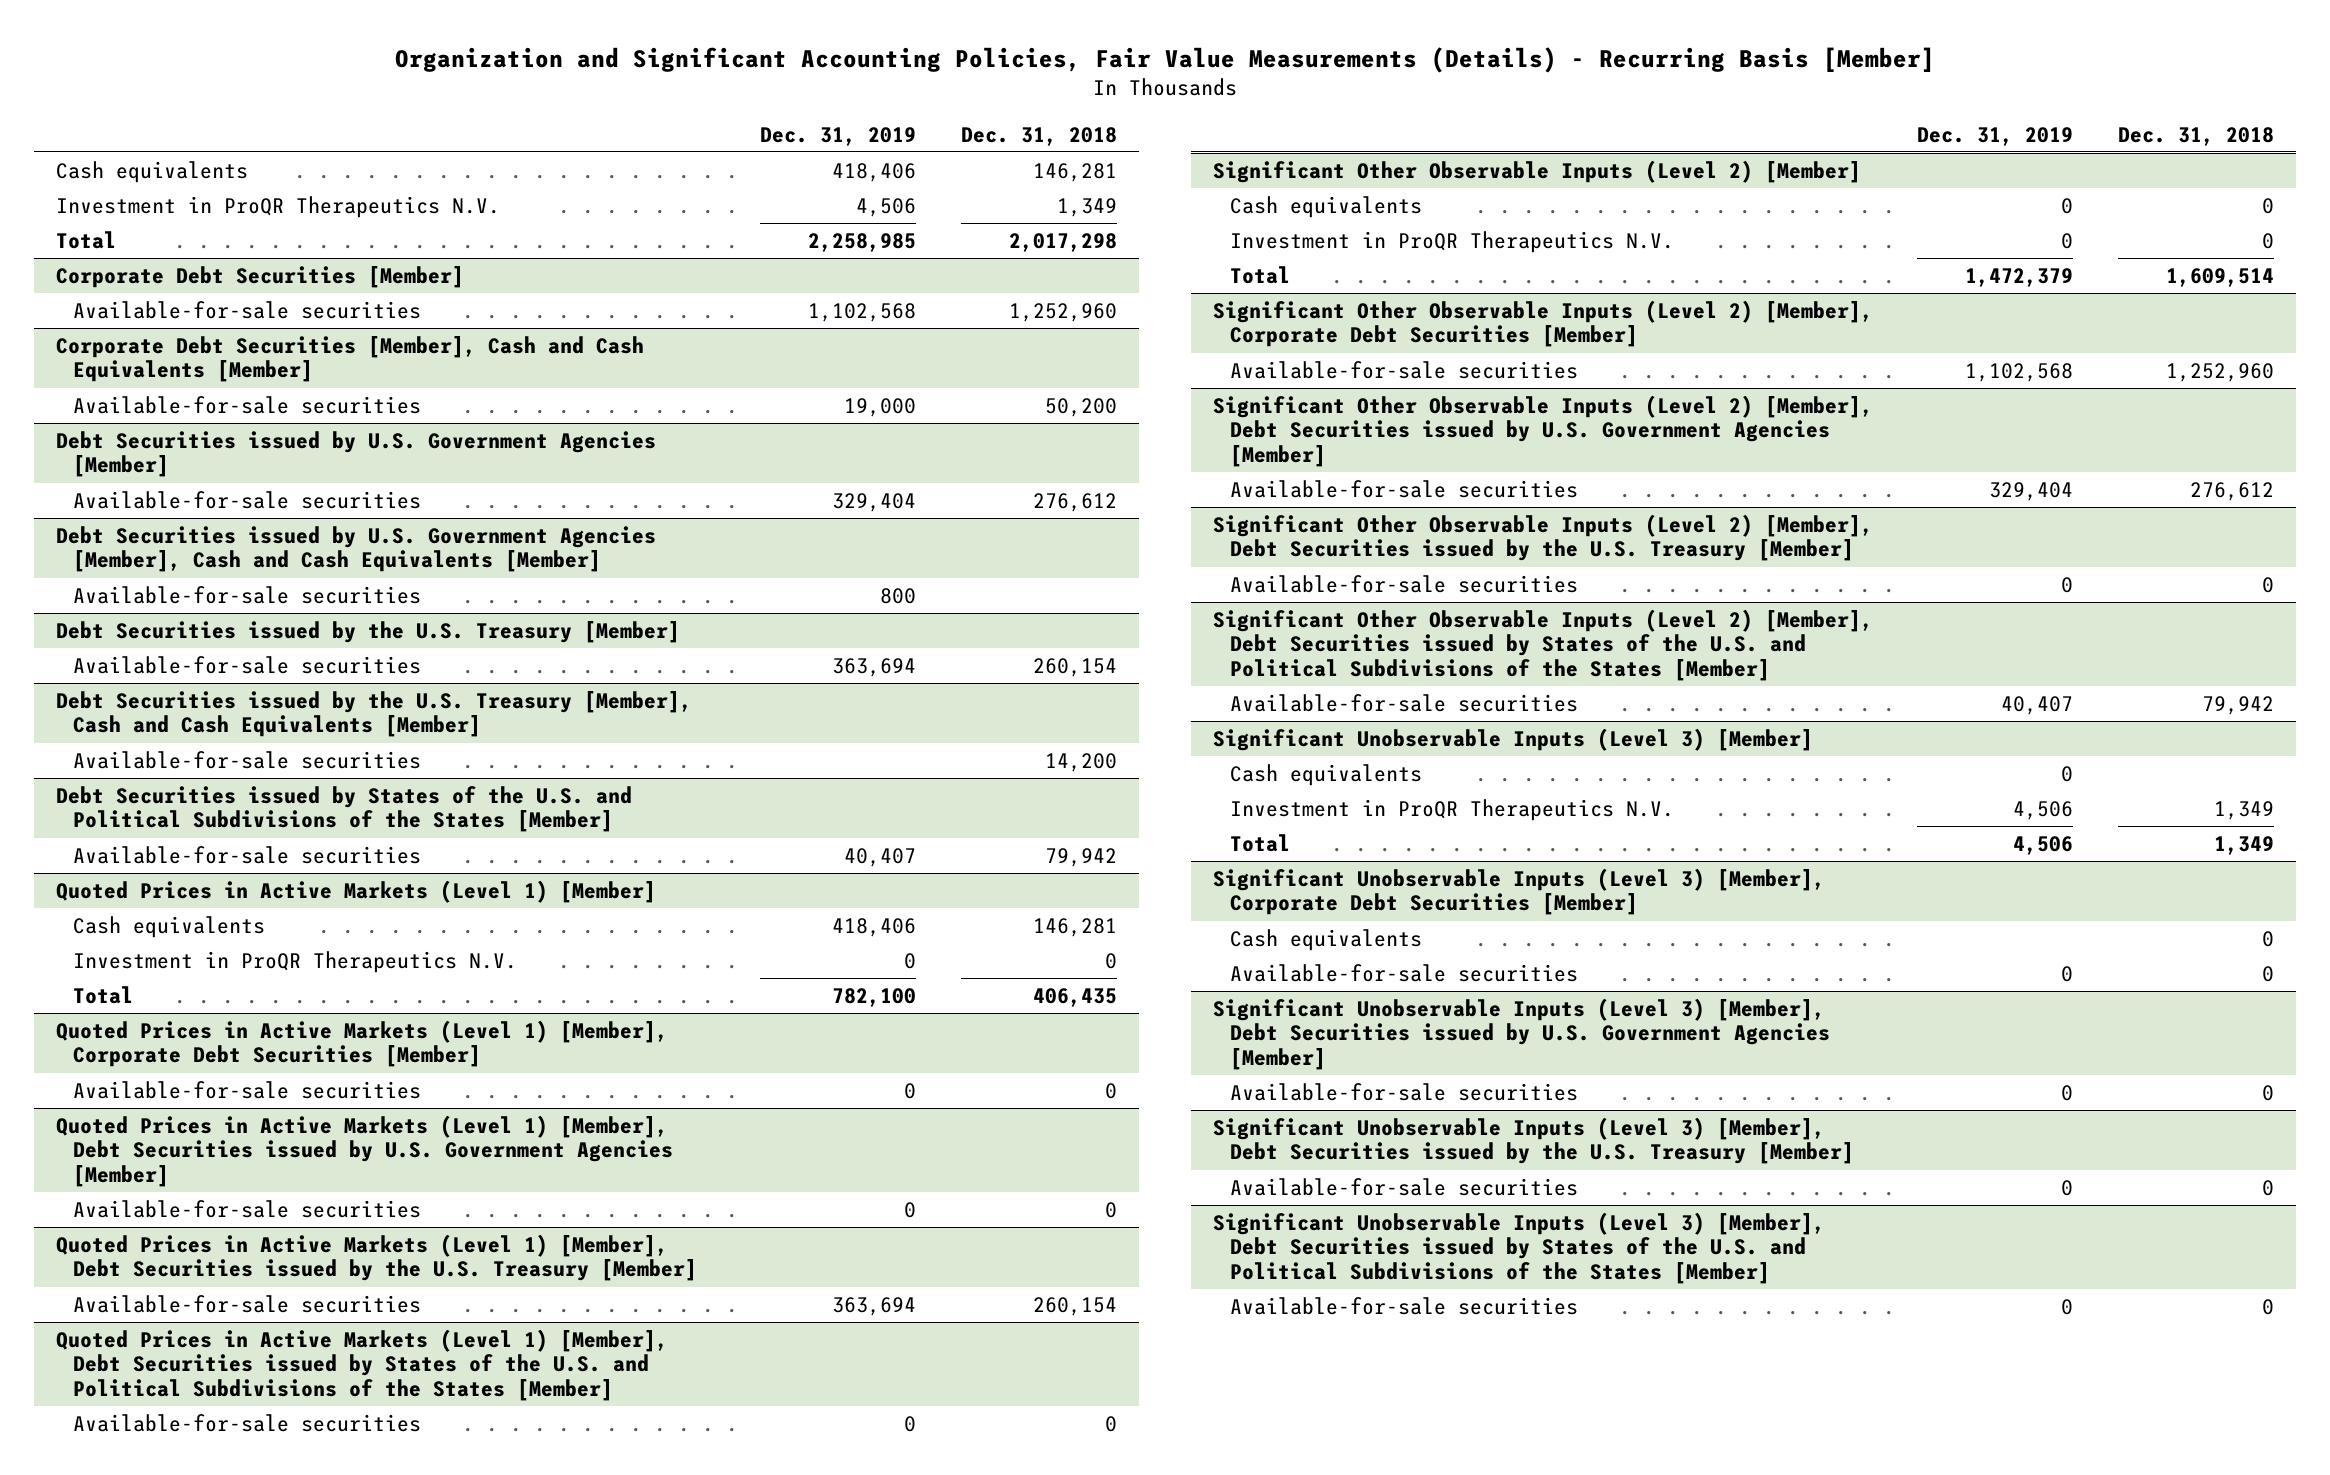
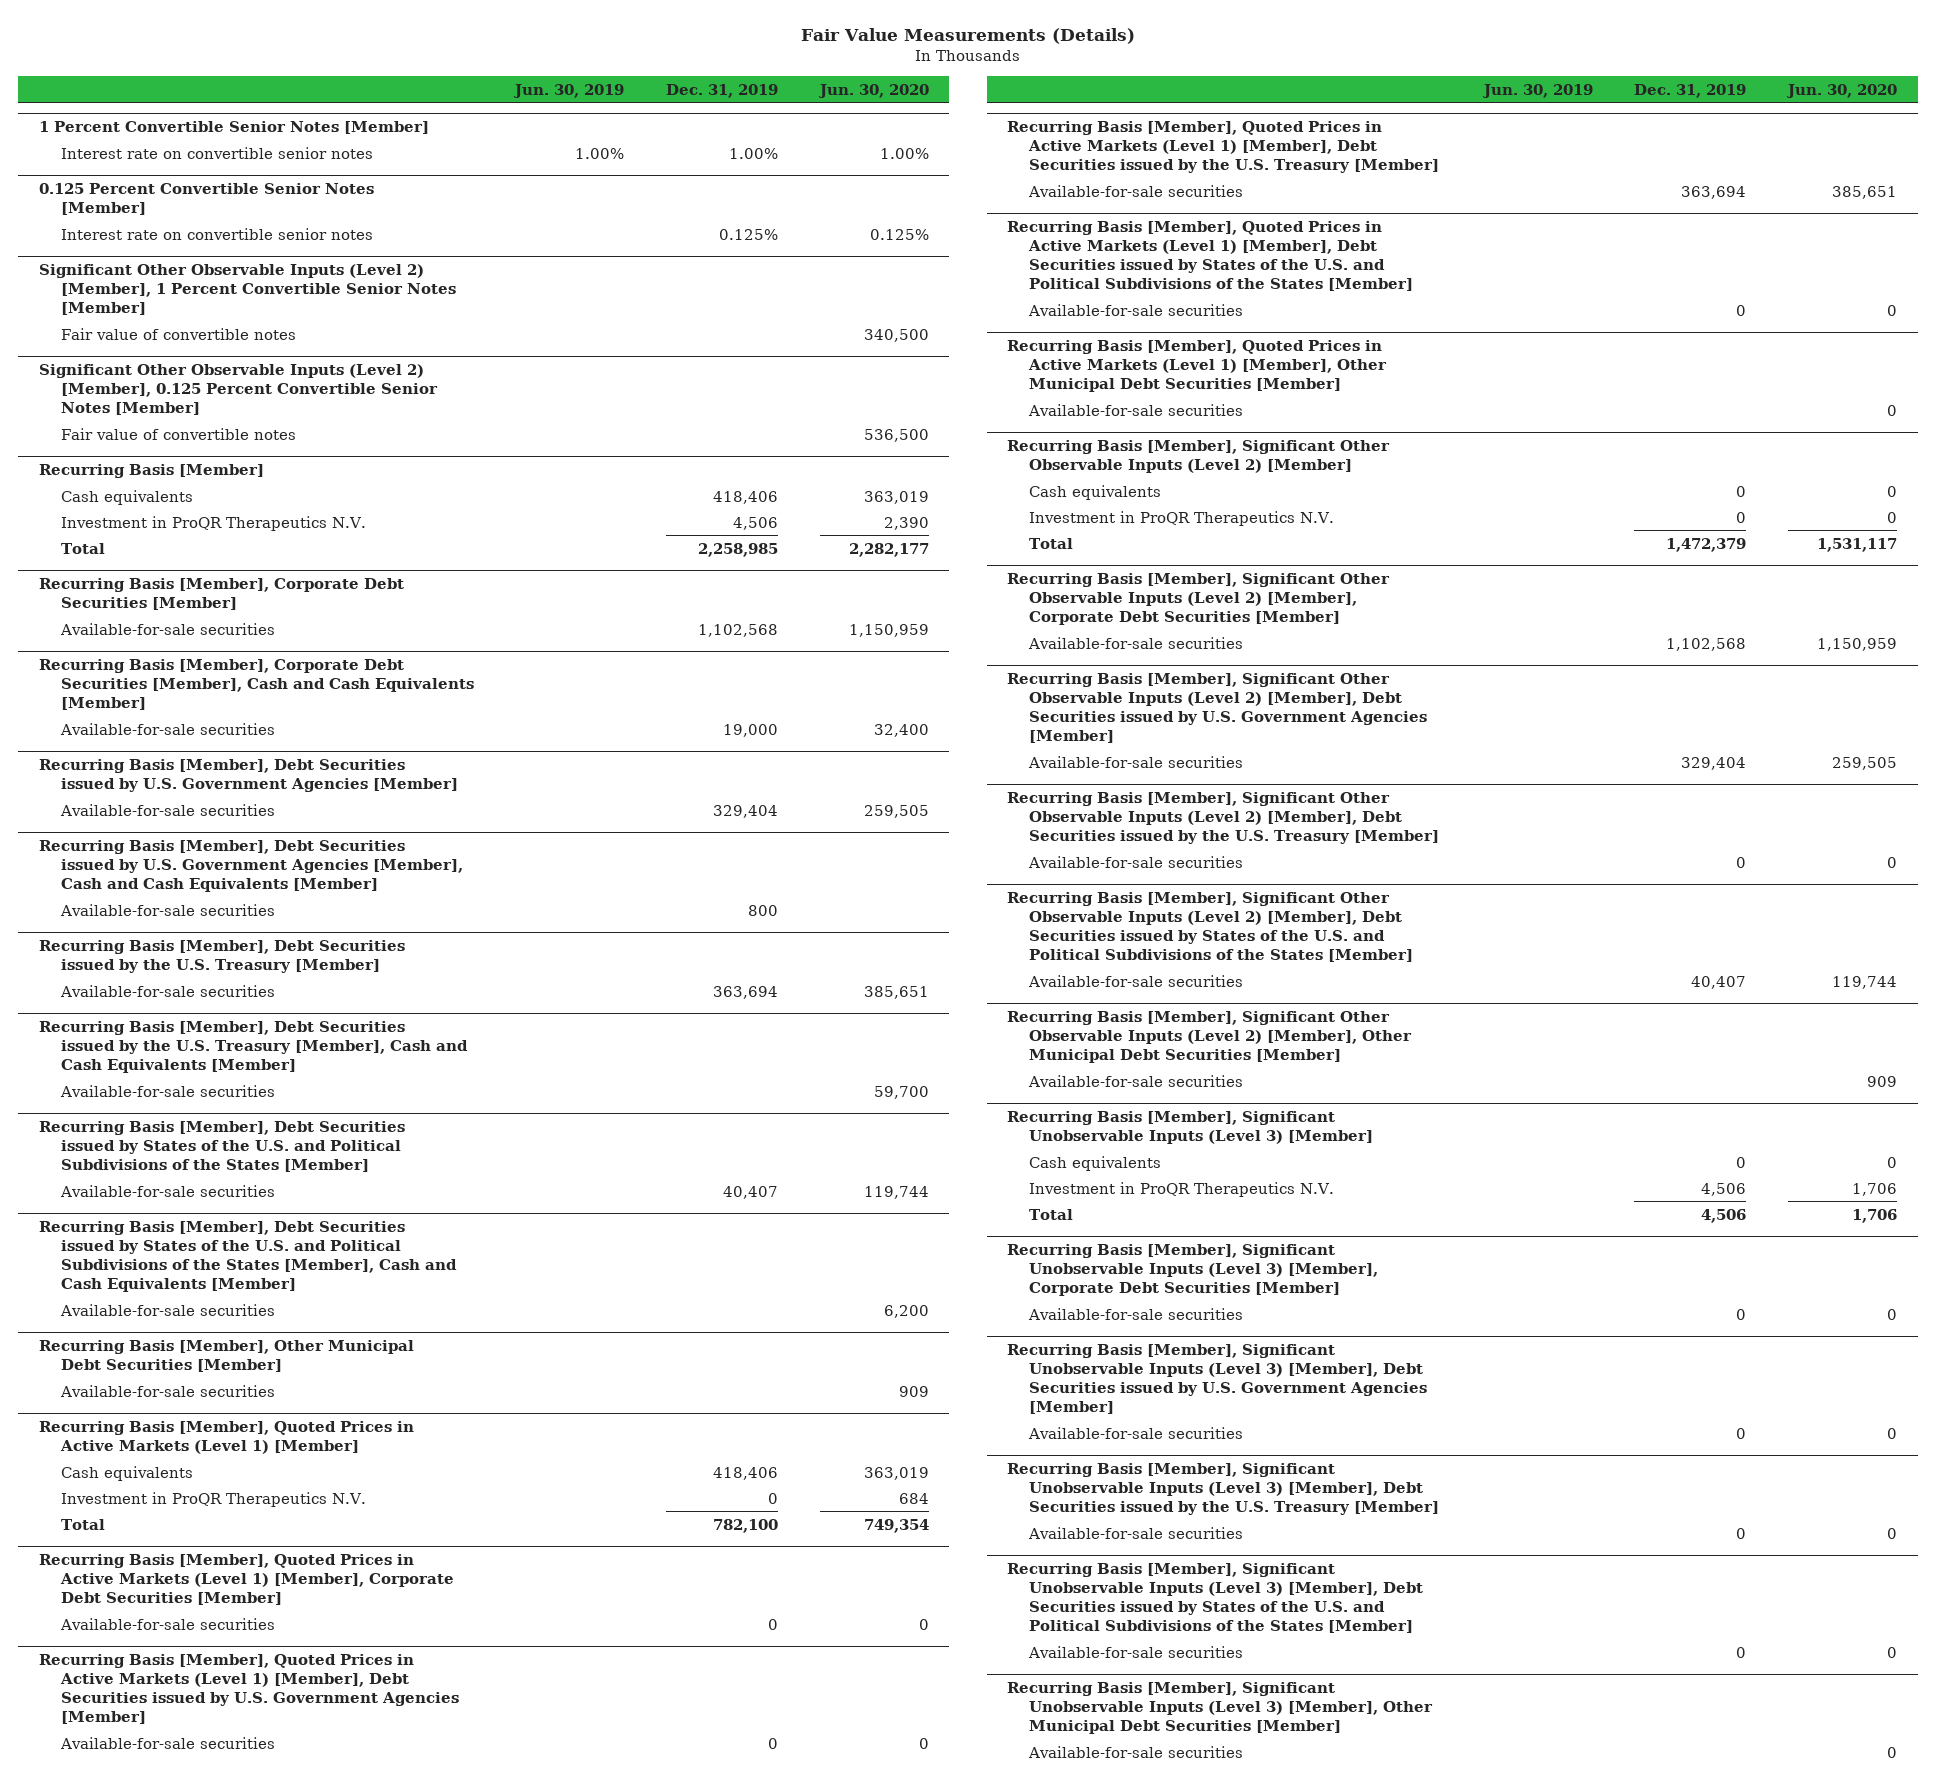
- Organization and Significant Accounting Policies, Fair Value Measurements (Details) - Recurring Basis [Member]
+ Fair Value Measurements (Details)
- | Dec. 31, 2019 | Dec. 31, 2018
+ | Jun. 30, 2019 | Dec. 31, 2019 | Jun. 30, 2020
+ 1 Percent Convertible Senior Notes [Member]
+ Interest rate on convertible senior notes | 1.00% | 1.00% | 1.00%
+ 0.125 Percent Convertible Senior Notes [Member]
+ Interest rate on convertible senior notes | | 0.125% | 0.125%
+ Significant Other Observable Inputs (Level 2) [Member], 1 Percent Convertible Senior Notes [Member]
+ Fair value of convertible notes | | | 340,500
+ Significant Other Observable Inputs (Level 2) [Member], 0.125 Percent Convertible Senior Notes [Member]
+ Fair value of convertible notes | | | 536,500
+ Recurring Basis [Member]
- Corporate Debt Securities [Member]
+ Recurring Basis [Member], Corporate Debt Securities [Member]
- Corporate Debt Securities [Member], Cash and Cash Equivalents [Member]
+ Recurring Basis [Member], Corporate Debt Securities [Member], Cash and Cash Equivalents [Member]
- Debt Securities issued by U.S. Government Agencies [Member]
+ Recurring Basis [Member], Debt Securities issued by U.S. Government Agencies [Member]
- Debt Securities issued by U.S. Government Agencies [Member], Cash and Cash Equivalents [Member]
+ Recurring Basis [Member], Debt Securities issued by U.S. Government Agencies [Member], Cash and Cash Equivalents [Member]
- Debt Securities issued by the U.S. Treasury [Member]
+ Recurring Basis [Member], Debt Securities issued by the U.S. Treasury [Member]
- Debt Securities issued by the U.S. Treasury [Member], Cash and Cash Equivalents [Member]
+ Recurring Basis [Member], Debt Securities issued by the U.S. Treasury [Member], Cash and Cash Equivalents [Member]
- Debt Securities issued by States of the U.S. and Political Subdivisions of the States [Member]
+ Recurring Basis [Member], Debt Securities issued by States of the U.S. and Political Subdivisions of the States [Member]
- Quoted Prices in Active Markets (Level 1) [Member]
+ Recurring Basis [Member], Debt Securities issued by States of the U.S. and Political Subdivisions of the States [Member], Cash and Cash Equivalents [Member]
+ Available-for-sale securities | | | 6,200
+ Recurring Basis [Member], Other Municipal Debt Securities [Member]
+ Available-for-sale securities | | | 909
+ Recurring Basis [Member], Quoted Prices in Active Markets (Level 1) [Member]
- Quoted Prices in Active Markets (Level 1) [Member], Corporate Debt Securities [Member]
+ Recurring Basis [Member], Quoted Prices in Active Markets (Level 1) [Member], Corporate Debt Securities [Member]
- Quoted Prices in Active Markets (Level 1) [Member], Debt Securities issued by U.S. Government Agencies [Member]
+ Recurring Basis [Member], Quoted Prices in Active Markets (Level 1) [Member], Debt Securities issued by U.S. Government Agencies [Member]
- Quoted Prices in Active Markets (Level 1) [Member], Debt Securities issued by the U.S. Treasury [Member]
+ Recurring Basis [Member], Quoted Prices in Active Markets (Level 1) [Member], Debt Securities issued by the U.S. Treasury [Member]
- Quoted Prices in Active Markets (Level 1) [Member], Debt Securities issued by States of the U.S. and Political Subdivisions of the States [Member]
+ Recurring Basis [Member], Quoted Prices in Active Markets (Level 1) [Member], Debt Securities issued by States of the U.S. and Political Subdivisions of the States [Member]
- Significant Other Observable Inputs (Level 2) [Member]
+ Recurring Basis [Member], Quoted Prices in Active Markets (Level 1) [Member], Other Municipal Debt Securities [Member]
+ Available-for-sale securities | | | 0
+ Recurring Basis [Member], Significant Other Observable Inputs (Level 2) [Member]
- Significant Other Observable Inputs (Level 2) [Member], Corporate Debt Securities [Member]
+ Recurring Basis [Member], Significant Other Observable Inputs (Level 2) [Member], Corporate Debt Securities [Member]
- Significant Other Observable Inputs (Level 2) [Member], Debt Securities issued by U.S. Government Agencies [Member]
+ Recurring Basis [Member], Significant Other Observable Inputs (Level 2) [Member], Debt Securities issued by U.S. Government Agencies [Member]
- Significant Other Observable Inputs (Level 2) [Member], Debt Securities issued by the U.S. Treasury [Member]
+ Recurring Basis [Member], Significant Other Observable Inputs (Level 2) [Member], Debt Securities issued by the U.S. Treasury [Member]
- Significant Other Observable Inputs (Level 2) [Member], Debt Securities issued by States of the U.S. and Political Subdivisions of the States [Member]
+ Recurring Basis [Member], Significant Other Observable Inputs (Level 2) [Member], Debt Securities issued by States of the U.S. and Political Subdivisions of the States [Member]
- Significant Unobservable Inputs (Level 3) [Member]
+ Recurring Basis [Member], Significant Other Observable Inputs (Level 2) [Member], Other Municipal Debt Securities [Member]
+ Available-for-sale securities | | | 909
+ Recurring Basis [Member], Significant Unobservable Inputs (Level 3) [Member]
- Significant Unobservable Inputs (Level 3) [Member], Corporate Debt Securities [Member]
- Cash equivalents | | 0
+ Recurring Basis [Member], Significant Unobservable Inputs (Level 3) [Member], Corporate Debt Securities [Member]
- Significant Unobservable Inputs (Level 3) [Member], Debt Securities issued by U.S. Government Agencies [Member]
+ Recurring Basis [Member], Significant Unobservable Inputs (Level 3) [Member], Debt Securities issued by U.S. Government Agencies [Member]
- Significant Unobservable Inputs (Level 3) [Member], Debt Securities issued by the U.S. Treasury [Member]
+ Recurring Basis [Member], Significant Unobservable Inputs (Level 3) [Member], Debt Securities issued by the U.S. Treasury [Member]
- Significant Unobservable Inputs (Level 3) [Member], Debt Securities issued by States of the U.S. and Political Subdivisions of the States [Member]
+ Recurring Basis [Member], Significant Unobservable Inputs (Level 3) [Member], Debt Securities issued by States of the U.S. and Political Subdivisions of the States [Member]
+ Recurring Basis [Member], Significant Unobservable Inputs (Level 3) [Member], Other Municipal Debt Securities [Member]
+ Available-for-sale securities | | | 0

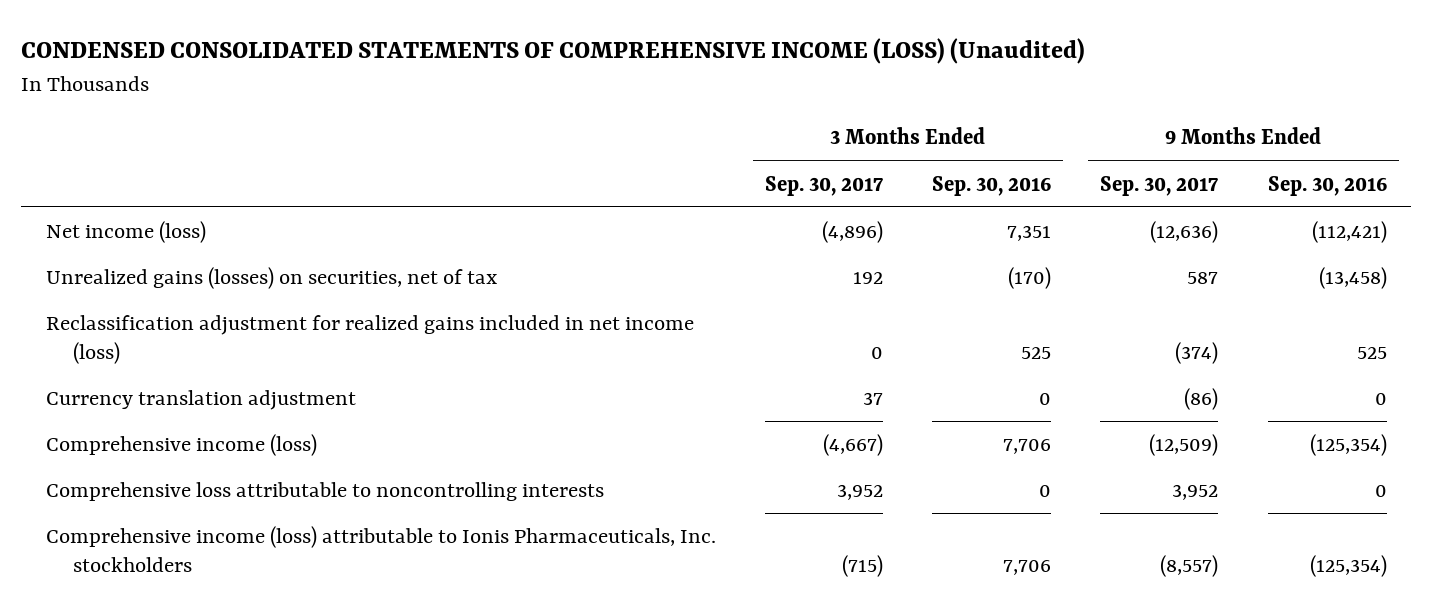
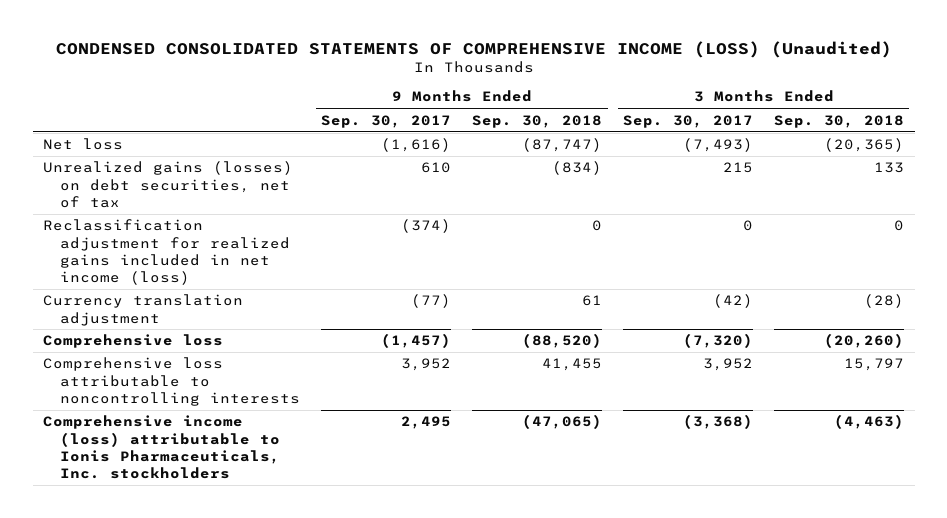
- | 3 Months Ended Sep. 30, 2017 | 3 Months Ended Sep. 30, 2016 | 9 Months Ended Sep. 30, 2017 | 9 Months Ended Sep. 30, 2016
+ | 9 Months Ended Sep. 30, 2017 | 9 Months Ended Sep. 30, 2018 | 3 Months Ended Sep. 30, 2017 | 3 Months Ended Sep. 30, 2018
- Net income (loss) | (4,896) | 7,351 | (12,636) | (112,421)
- Unrealized gains (losses) on securities, net of tax | 192 | (170) | 587 | (13,458)
+ Net loss | (1,616) | (87,747) | (7,493) | (20,365)
+ Unrealized gains (losses) on debt securities, net of tax | 610 | (834) | 215 | 133
- Currency translation adjustment | 37 | 0 | (86) | 0
- Comprehensive income (loss) | (4,667) | 7,706 | (12,509) | (125,354)
+ Currency translation adjustment | (77) | 61 | (42) | (28)
+ Comprehensive loss | (1,457) | (88,520) | (7,320) | (20,260)
- Comprehensive income (loss) attributable to Ionis Pharmaceuticals, Inc. stockholders | (715) | 7,706 | (8,557) | (125,354)
+ Comprehensive income (loss) attributable to Ionis Pharmaceuticals, Inc. stockholders | 2,495 | (47,065) | (3,368) | (4,463)

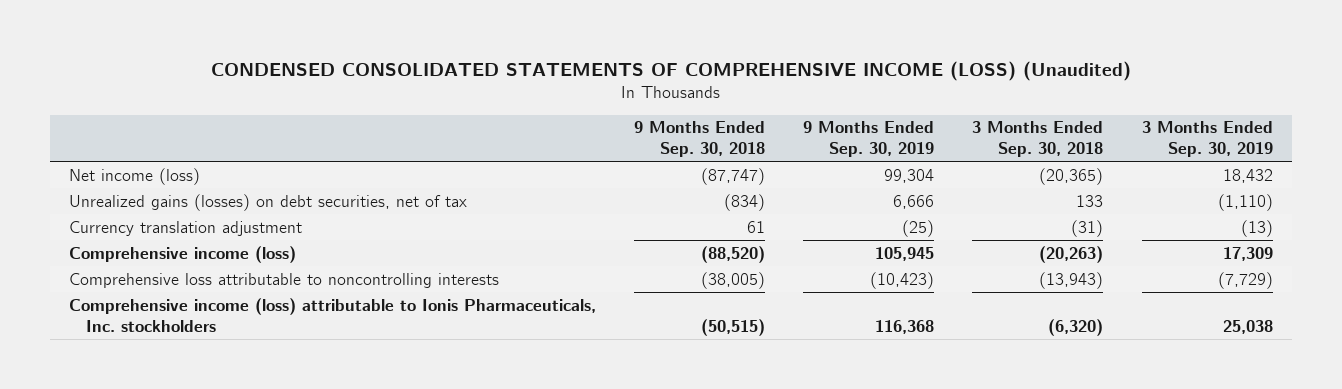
- | 9 Months Ended Sep. 30, 2017 | 9 Months Ended Sep. 30, 2018 | 3 Months Ended Sep. 30, 2017 | 3 Months Ended Sep. 30, 2018
+ | 9 Months Ended Sep. 30, 2018 | 9 Months Ended Sep. 30, 2019 | 3 Months Ended Sep. 30, 2018 | 3 Months Ended Sep. 30, 2019
- Net loss | (1,616) | (87,747) | (7,493) | (20,365)
+ Net income (loss) | (87,747) | 99,304 | (20,365) | 18,432
- Reclassification adjustment for realized gains included in net income (loss) | (374) | 0 | 0 | 0
- Currency translation adjustment | (77) | 61 | (42) | (28)
- Comprehensive loss | (1,457) | (88,520) | (7,320) | (20,260)
- Comprehensive loss attributable to noncontrolling interests | 3,952 | 41,455 | 3,952 | 15,797
- Comprehensive income (loss) attributable to Ionis Pharmaceuticals, Inc. stockholders | 2,495 | (47,065) | (3,368) | (4,463)
+ Currency translation adjustment | 61 | (25) | (31) | (13)
+ Comprehensive income (loss) | (88,520) | 105,945 | (20,263) | 17,309
+ Comprehensive loss attributable to noncontrolling interests | (38,005) | (10,423) | (13,943) | (7,729)
+ Comprehensive income (loss) attributable to Ionis Pharmaceuticals, Inc. stockholders | (50,515) | 116,368 | (6,320) | 25,038

